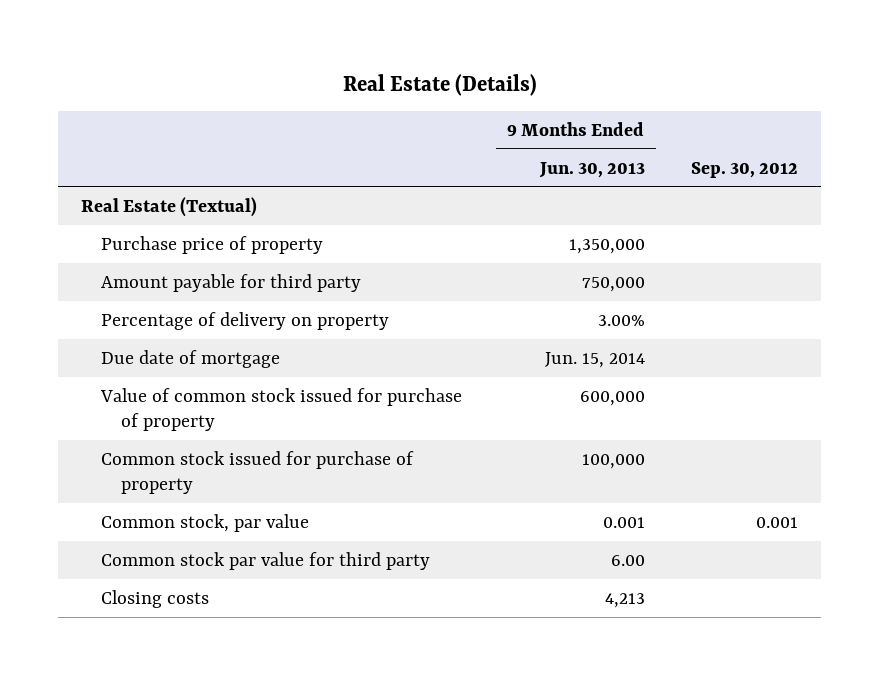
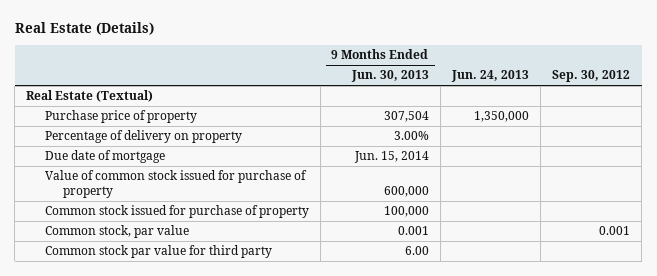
- | 9 Months Ended Jun. 30, 2013 | Sep. 30, 2012
+ | 9 Months Ended Jun. 30, 2013 | Jun. 24, 2013 | Sep. 30, 2012
- Purchase price of property | 1,350,000 |
- Amount payable for third party | 750,000 |
+ Purchase price of property | 307,504 | 1,350,000 |
- Closing costs | 4,213 |

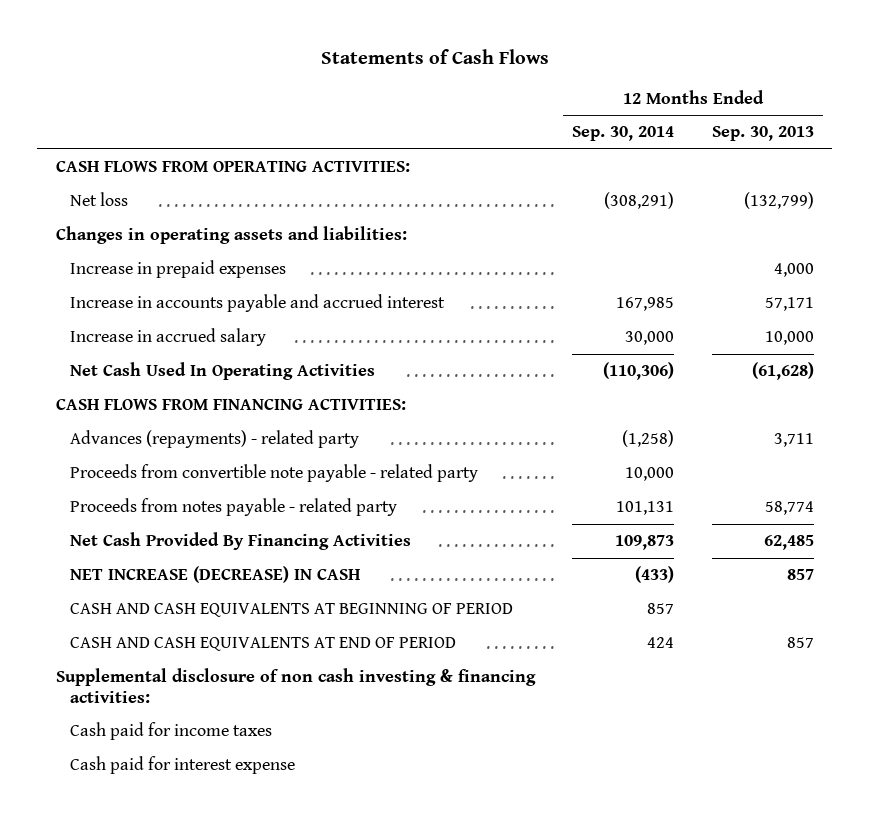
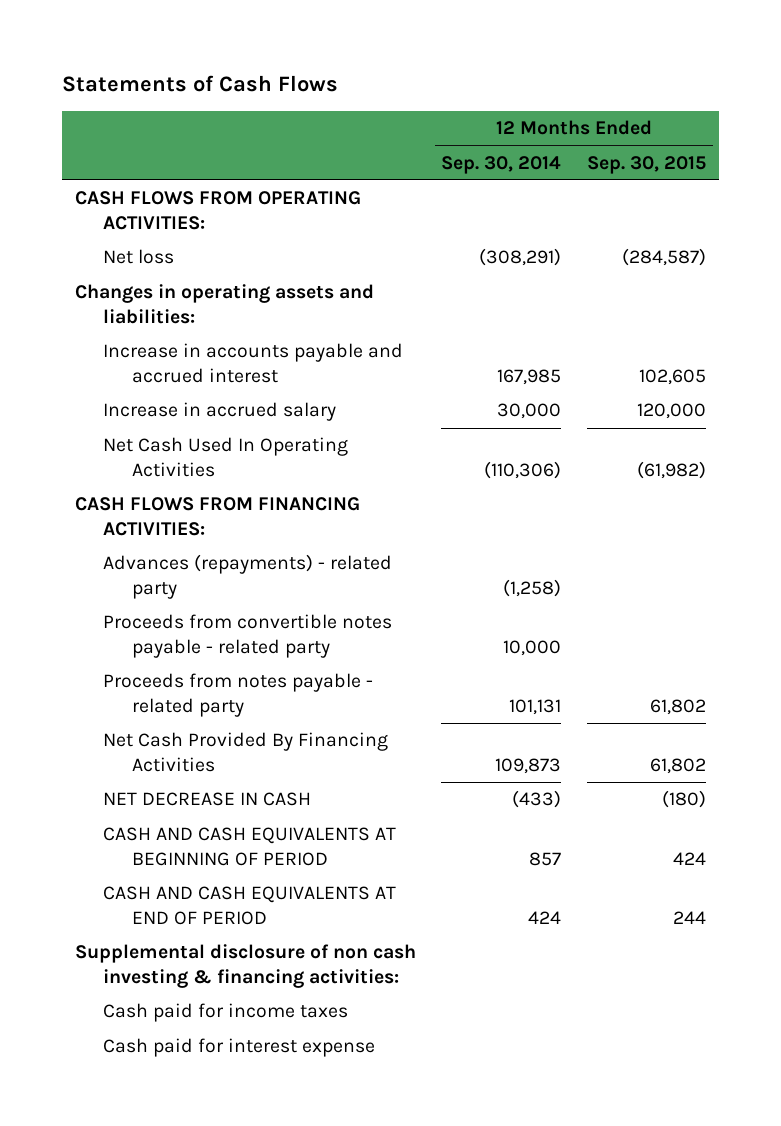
- | 12 Months Ended Sep. 30, 2014 | 12 Months Ended Sep. 30, 2013
+ | 12 Months Ended Sep. 30, 2014 | 12 Months Ended Sep. 30, 2015
- Increase in prepaid expenses | | 4,000
- Proceeds from convertible note payable - related party | 10,000 |
+ Proceeds from convertible notes payable - related party | 10,000 |
- NET INCREASE (DECREASE) IN CASH | (433) | 857
+ NET DECREASE IN CASH | (433) | (180)

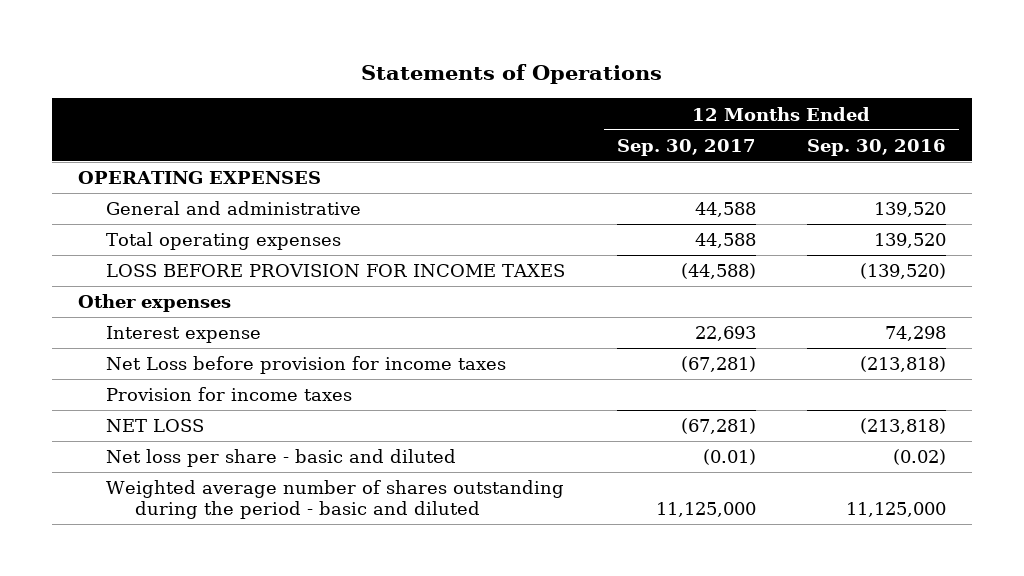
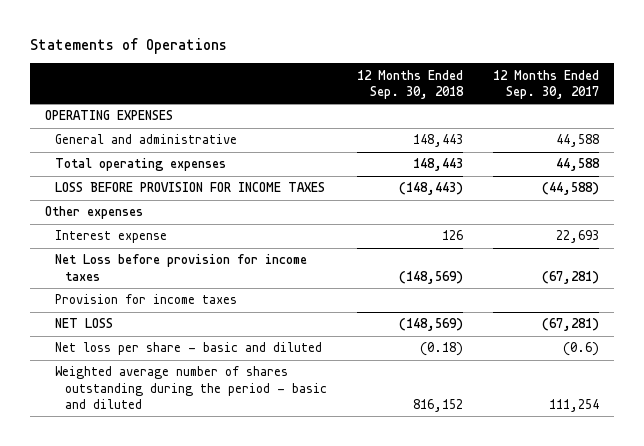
- | 12 Months Ended Sep. 30, 2017 | 12 Months Ended Sep. 30, 2016
+ | 12 Months Ended Sep. 30, 2018 | 12 Months Ended Sep. 30, 2017
- Net loss per share - basic and diluted | (0.01) | (0.02)
- Weighted average number of shares outstanding during the period - basic and diluted | 11,125,000 | 11,125,000
+ Net loss per share - basic and diluted | (0.18) | (0.6)
+ Weighted average number of shares outstanding during the period - basic and diluted | 816,152 | 111,254

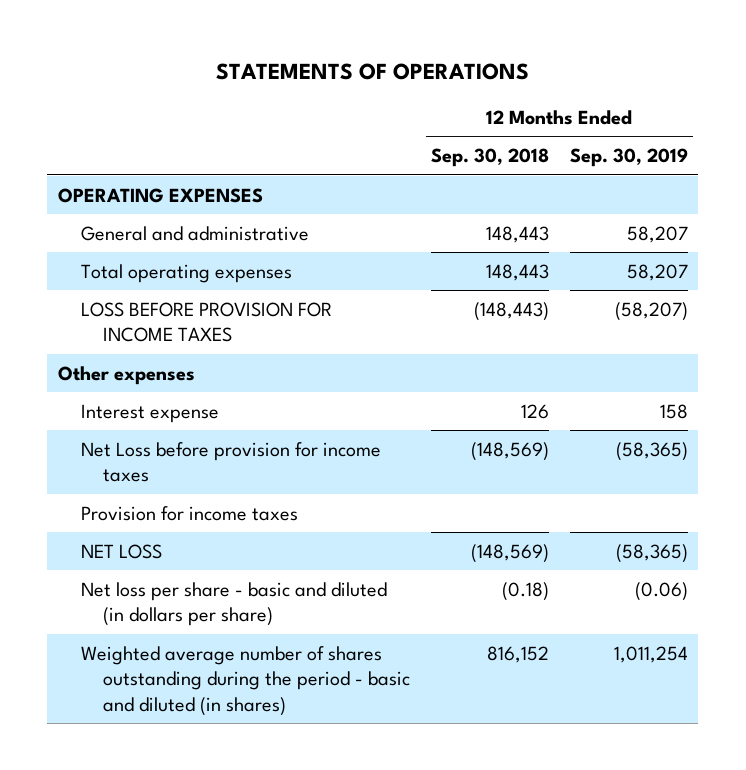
- Statements of Operations
+ STATEMENTS OF OPERATIONS
- | 12 Months Ended Sep. 30, 2018 | 12 Months Ended Sep. 30, 2017
+ | 12 Months Ended Sep. 30, 2018 | 12 Months Ended Sep. 30, 2019
- Net loss per share - basic and diluted | (0.18) | (0.6)
- Weighted average number of shares outstanding during the period - basic and diluted | 816,152 | 111,254
+ Net loss per share - basic and diluted (in dollars per share) | (0.18) | (0.06)
+ Weighted average number of shares outstanding during the period - basic and diluted (in shares) | 816,152 | 1,011,254

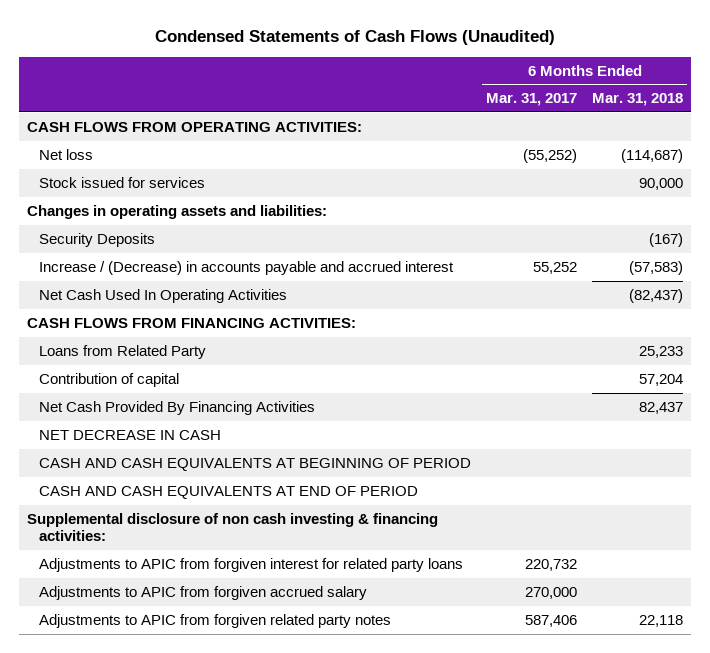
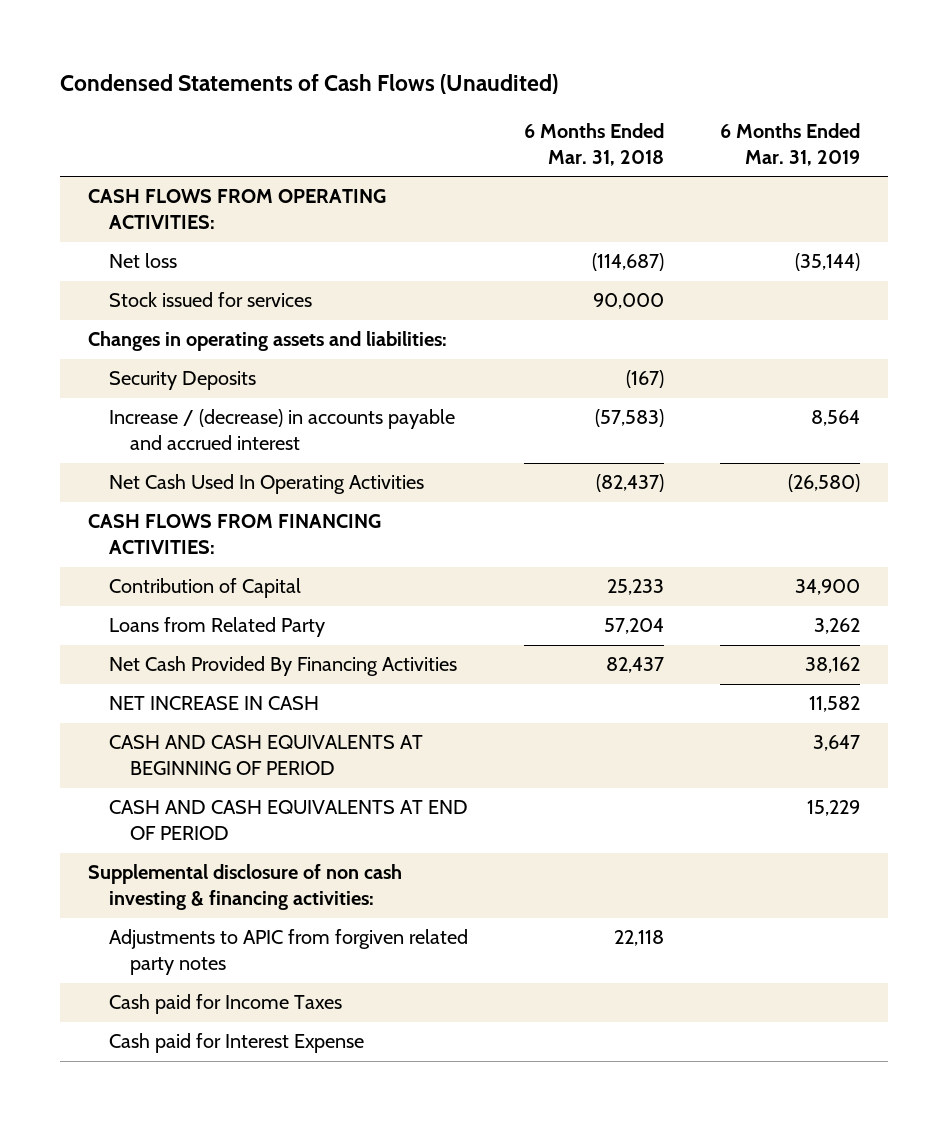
- | 6 Months Ended Mar. 31, 2017 | 6 Months Ended Mar. 31, 2018
+ | 6 Months Ended Mar. 31, 2018 | 6 Months Ended Mar. 31, 2019
- Increase / (Decrease) in accounts payable and accrued interest | 55,252 | (57,583)
+ Increase / (decrease) in accounts payable and accrued interest | (57,583) | 8,564
- Loans from Related Party | | 25,233
- Contribution of capital | | 57,204
+ Contribution of Capital | 25,233 | 34,900
+ Loans from Related Party | 57,204 | 3,262
- NET DECREASE IN CASH
+ NET INCREASE IN CASH | | 11,582
- Adjustments to APIC from forgiven interest for related party loans | 220,732 |
- Adjustments to APIC from forgiven accrued salary | 270,000 |
+ Cash paid for Income Taxes
+ Cash paid for Interest Expense

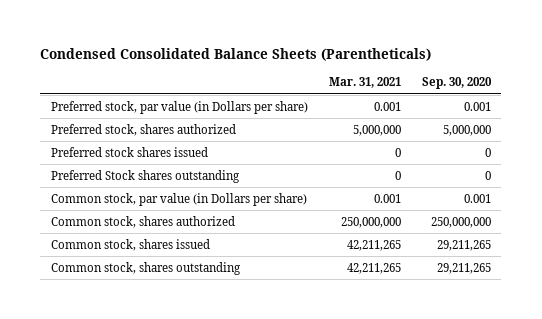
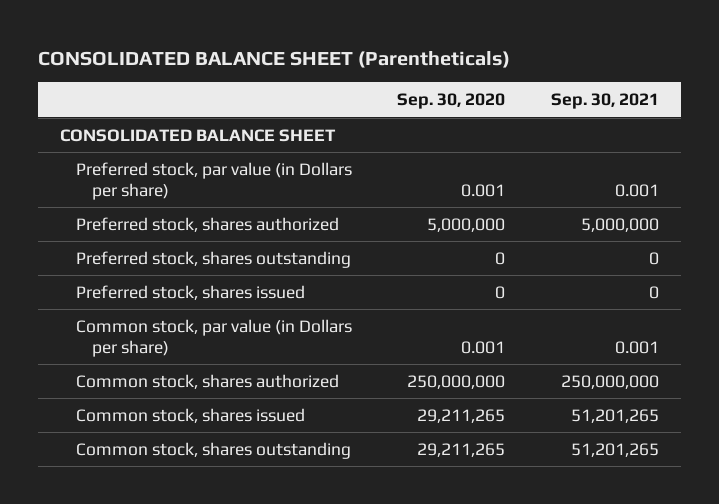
- Condensed Consolidated Balance Sheets (Parentheticals)
+ CONSOLIDATED BALANCE SHEET (Parentheticals)
- | Mar. 31, 2021 | Sep. 30, 2020
+ | Sep. 30, 2020 | Sep. 30, 2021
+ CONSOLIDATED BALANCE SHEET
- Preferred stock shares issued | 0 | 0
- Preferred Stock shares outstanding | 0 | 0
+ Preferred stock, shares outstanding | 0 | 0
+ Preferred stock, shares issued | 0 | 0

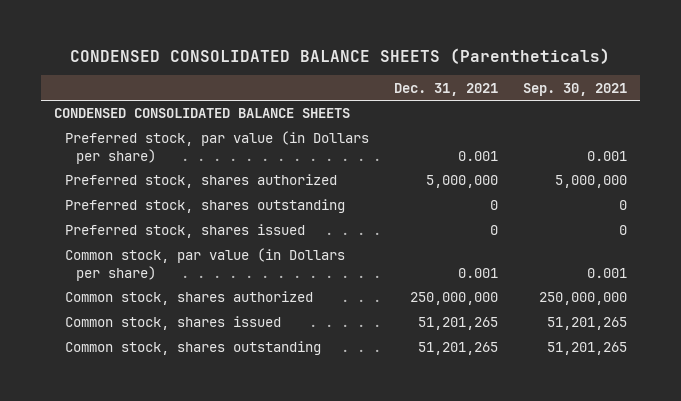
- CONSOLIDATED BALANCE SHEET (Parentheticals)
+ CONDENSED CONSOLIDATED BALANCE SHEETS (Parentheticals)
- | Sep. 30, 2020 | Sep. 30, 2021
+ | Dec. 31, 2021 | Sep. 30, 2021
- CONSOLIDATED BALANCE SHEET
+ CONDENSED CONSOLIDATED BALANCE SHEETS

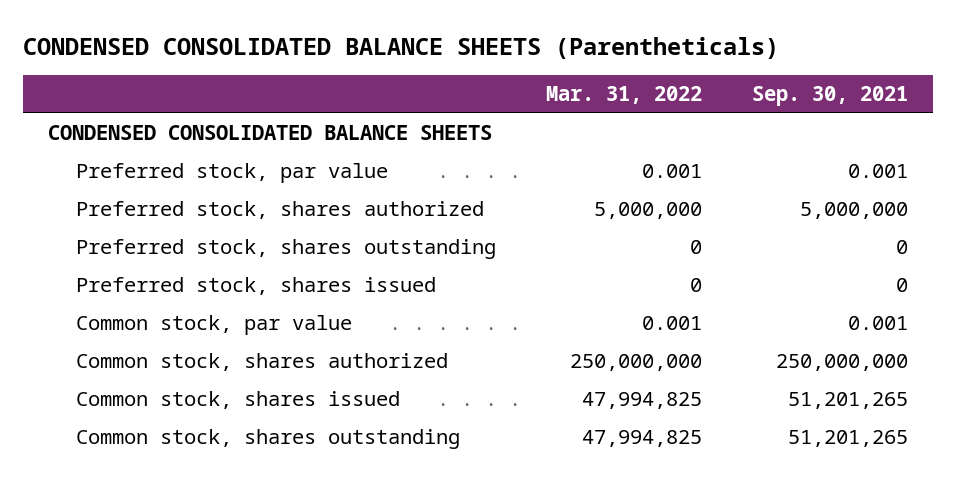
- | Dec. 31, 2021 | Sep. 30, 2021
+ | Mar. 31, 2022 | Sep. 30, 2021
- Preferred stock, par value (in Dollars per share) | 0.001 | 0.001
+ Preferred stock, par value | 0.001 | 0.001
- Common stock, par value (in Dollars per share) | 0.001 | 0.001
+ Common stock, par value | 0.001 | 0.001

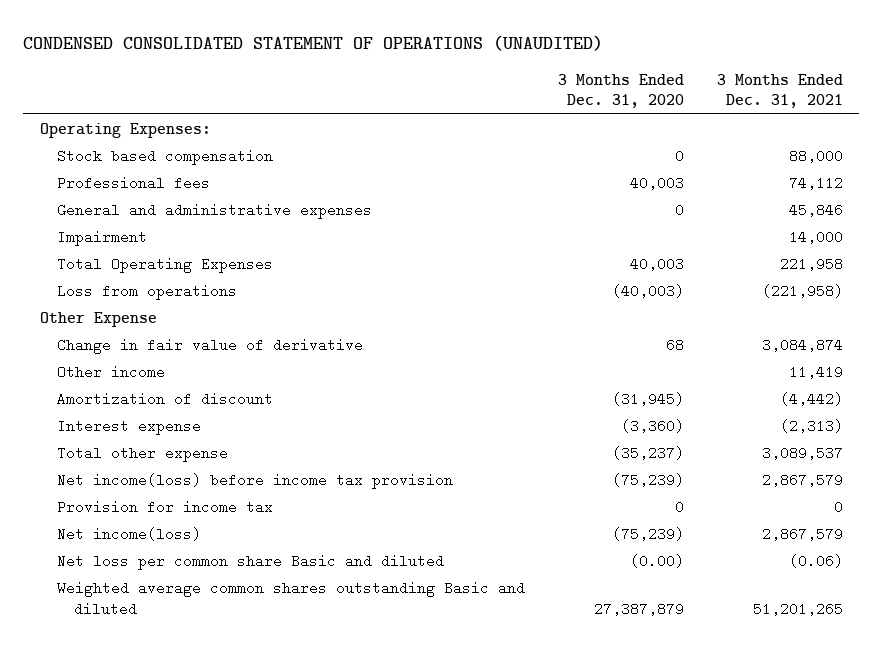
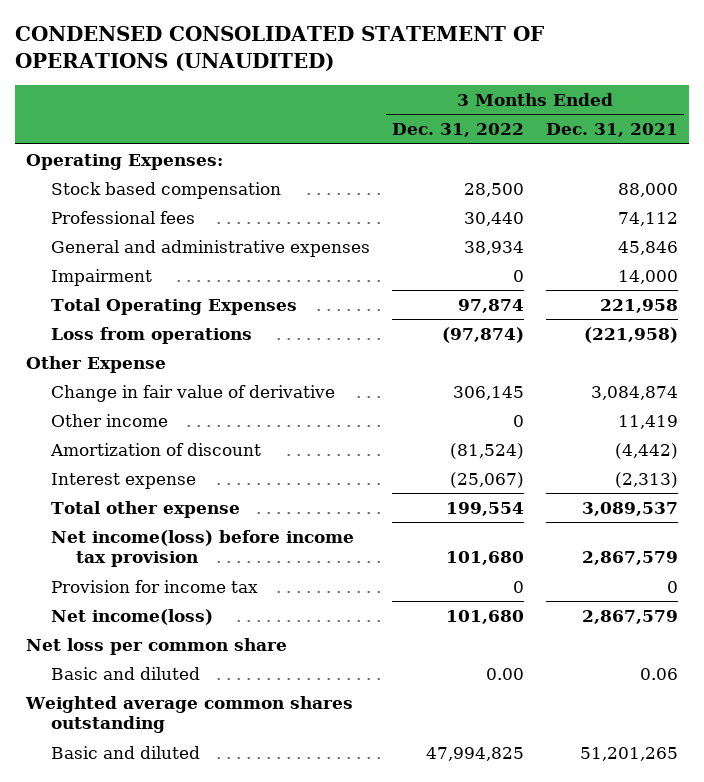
- | 3 Months Ended Dec. 31, 2020 | 3 Months Ended Dec. 31, 2021
+ | 3 Months Ended Dec. 31, 2022 | 3 Months Ended Dec. 31, 2021
- Net loss per common share Basic and diluted | (0.00) | (0.06)
- Weighted average common shares outstanding Basic and diluted | 27,387,879 | 51,201,265
+ Net loss per common share
+ Basic and diluted | 0.00 | 0.06
+ Weighted average common shares outstanding
+ Basic and diluted | 47,994,825 | 51,201,265

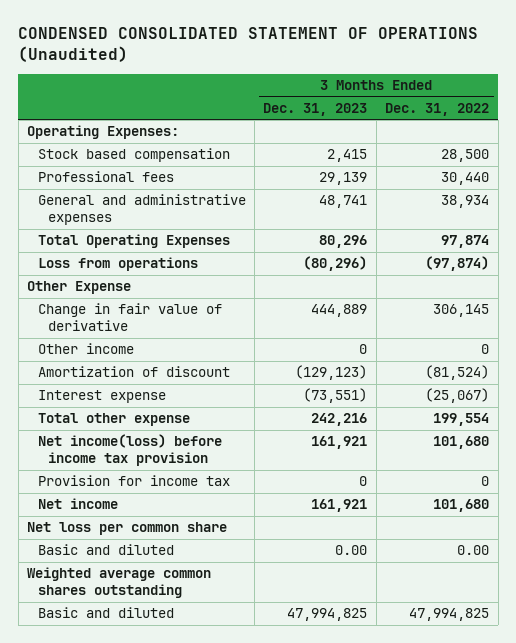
- CONDENSED CONSOLIDATED STATEMENT OF OPERATIONS (UNAUDITED)
+ CONDENSED CONSOLIDATED STATEMENT OF OPERATIONS (Unaudited)
- | 3 Months Ended Dec. 31, 2022 | 3 Months Ended Dec. 31, 2021
+ | 3 Months Ended Dec. 31, 2023 | 3 Months Ended Dec. 31, 2022
- Impairment | 0 | 14,000
- Net income(loss) | 101,680 | 2,867,579
+ Net income | 161,921 | 101,680

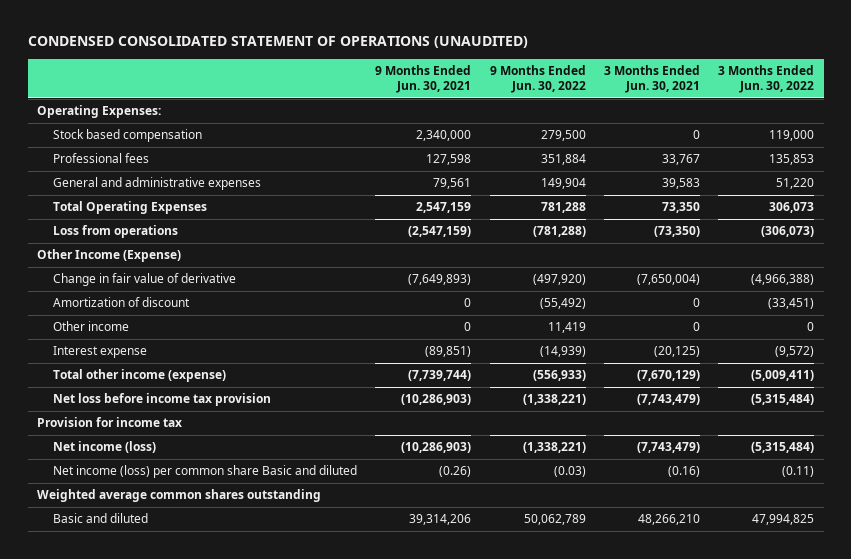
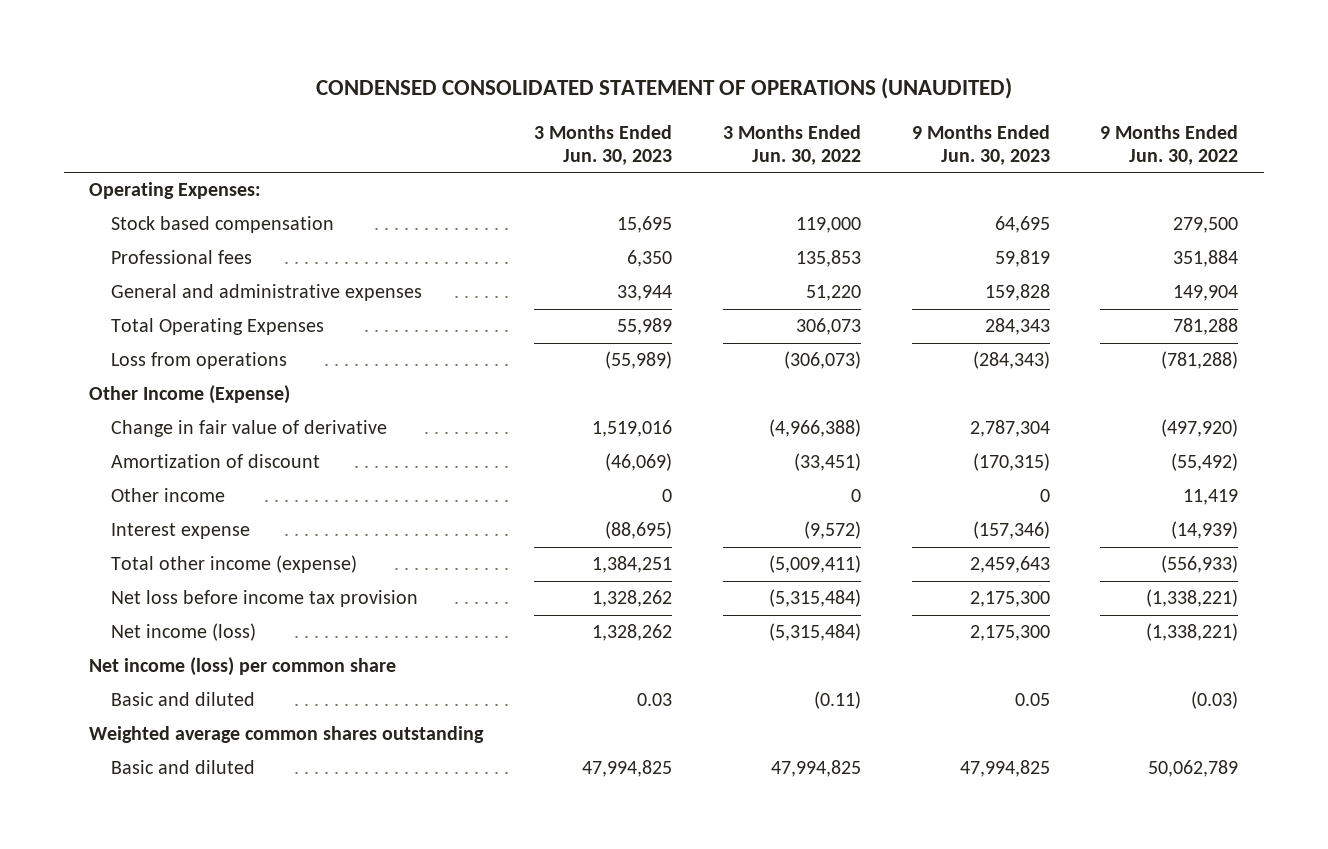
- | 9 Months Ended Jun. 30, 2021 | 9 Months Ended Jun. 30, 2022 | 3 Months Ended Jun. 30, 2021 | 3 Months Ended Jun. 30, 2022
+ | 3 Months Ended Jun. 30, 2023 | 3 Months Ended Jun. 30, 2022 | 9 Months Ended Jun. 30, 2023 | 9 Months Ended Jun. 30, 2022
- Provision for income tax
- Net income (loss) per common share Basic and diluted | (0.26) | (0.03) | (0.16) | (0.11)
+ Net income (loss) per common share
+ Basic and diluted | 0.03 | (0.11) | 0.05 | (0.03)

